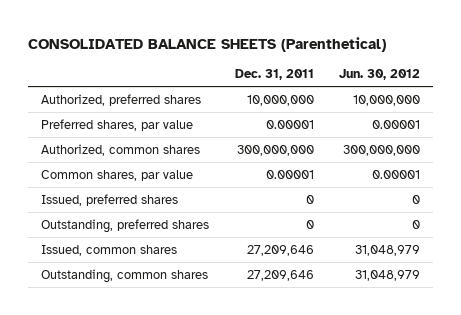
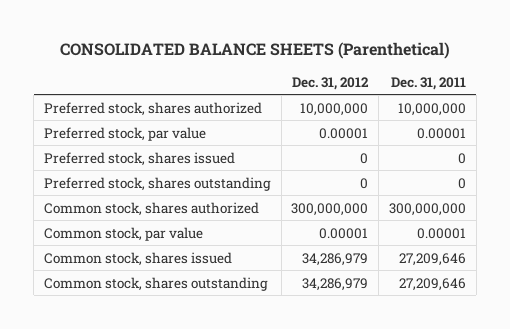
- | Dec. 31, 2011 | Jun. 30, 2012
+ | Dec. 31, 2012 | Dec. 31, 2011
- Authorized, preferred shares | 10,000,000 | 10,000,000
- Preferred shares, par value | 0.00001 | 0.00001
- Authorized, common shares | 300,000,000 | 300,000,000
- Common shares, par value | 0.00001 | 0.00001
- Issued, preferred shares | 0 | 0
- Outstanding, preferred shares | 0 | 0
- Issued, common shares | 27,209,646 | 31,048,979
- Outstanding, common shares | 27,209,646 | 31,048,979
+ Preferred stock, shares authorized | 10,000,000 | 10,000,000
+ Preferred stock, par value | 0.00001 | 0.00001
+ Preferred stock, shares issued | 0 | 0
+ Preferred stock, shares outstanding | 0 | 0
+ Common stock, shares authorized | 300,000,000 | 300,000,000
+ Common stock, par value | 0.00001 | 0.00001
+ Common stock, shares issued | 34,286,979 | 27,209,646
+ Common stock, shares outstanding | 34,286,979 | 27,209,646

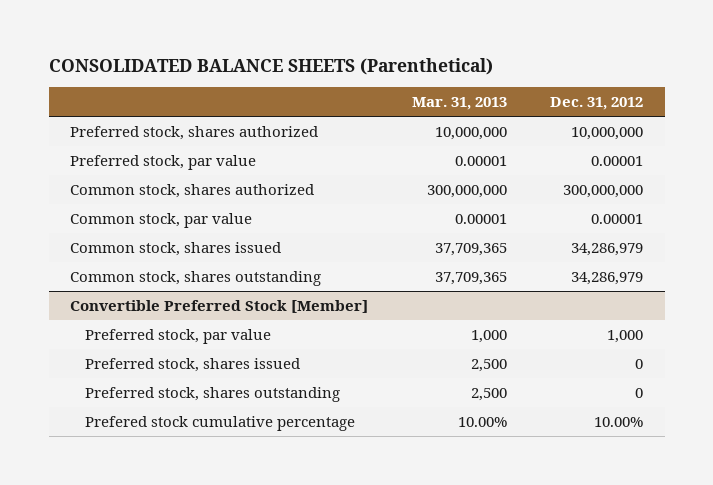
- | Dec. 31, 2012 | Dec. 31, 2011
+ | Mar. 31, 2013 | Dec. 31, 2012
- Preferred stock, shares issued | 0 | 0
- Preferred stock, shares outstanding | 0 | 0
+ Convertible Preferred Stock [Member]
+ Preferred stock, par value | 1,000 | 1,000
+ Preferred stock, shares issued | 2,500 | 0
+ Preferred stock, shares outstanding | 2,500 | 0
+ Prefered stock cumulative percentage | 10.00% | 10.00%

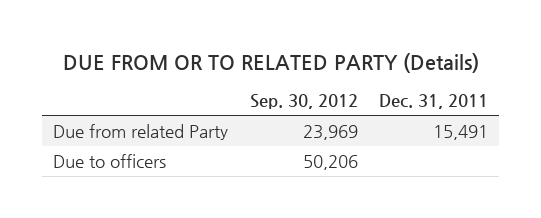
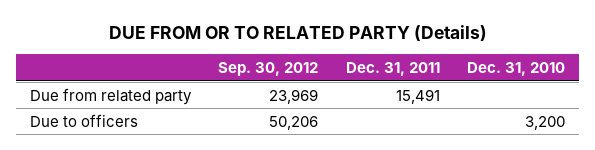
- | Sep. 30, 2012 | Dec. 31, 2011
+ | Sep. 30, 2012 | Dec. 31, 2011 | Dec. 31, 2010
- Due from related Party | 23,969 | 15,491
+ Due from related party | 23,969 | 15,491 |

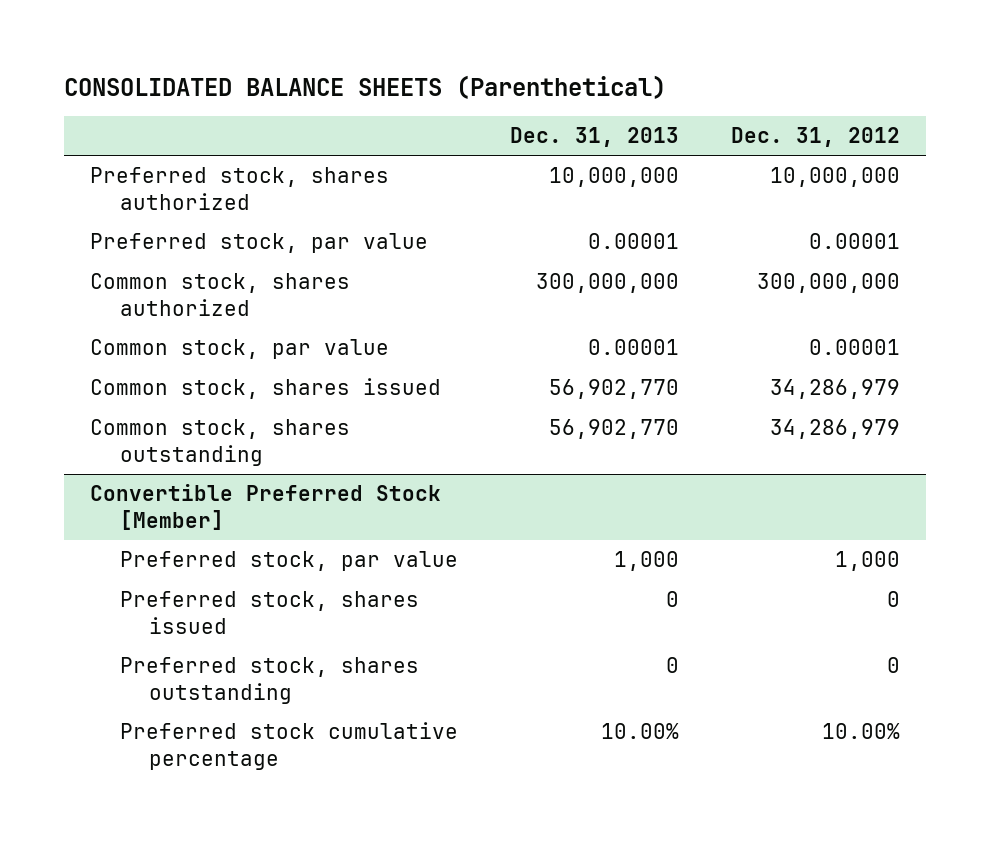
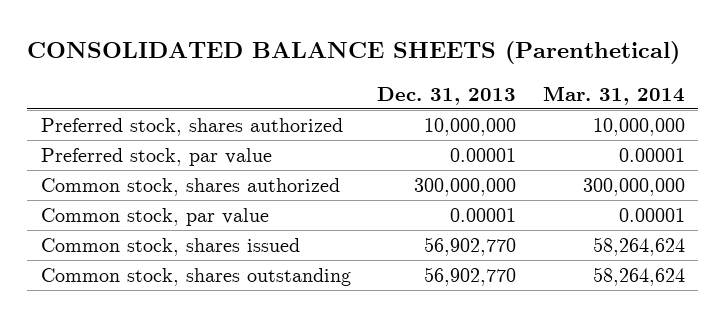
- | Dec. 31, 2013 | Dec. 31, 2012
+ | Dec. 31, 2013 | Mar. 31, 2014
- Convertible Preferred Stock [Member]
- Preferred stock, par value | 1,000 | 1,000
- Preferred stock, shares issued | 0 | 0
- Preferred stock, shares outstanding | 0 | 0
- Preferred stock cumulative percentage | 10.00% | 10.00%

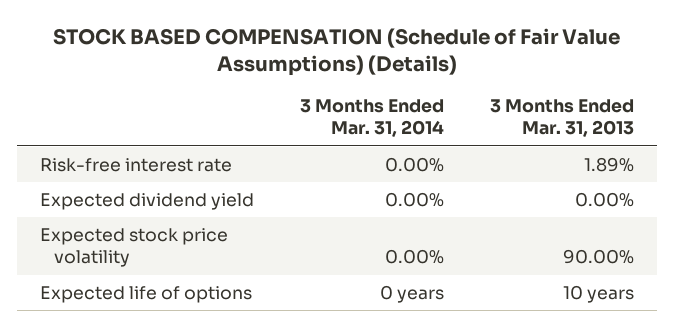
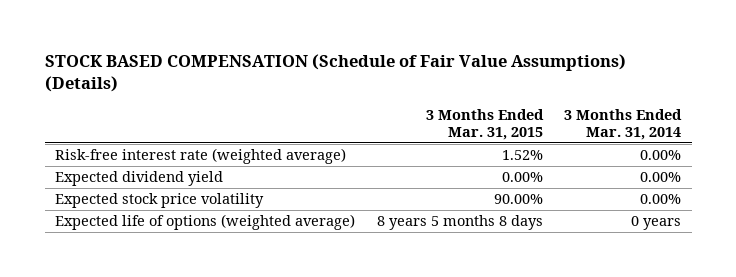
- | 3 Months Ended Mar. 31, 2014 | 3 Months Ended Mar. 31, 2013
+ | 3 Months Ended Mar. 31, 2015 | 3 Months Ended Mar. 31, 2014
- Risk-free interest rate | 0.00% | 1.89%
+ Risk-free interest rate (weighted average) | 1.52% | 0.00%
- Expected life of options | 0 years | 10 years
+ Expected life of options (weighted average) | 8 years 5 months 8 days | 0 years

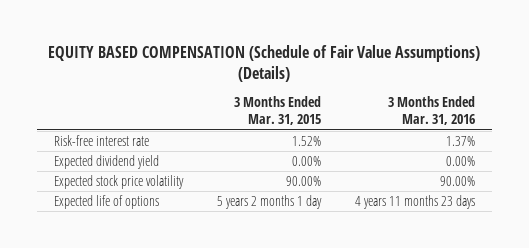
- STOCK BASED COMPENSATION (Schedule of Fair Value Assumptions) (Details)
+ EQUITY BASED COMPENSATION (Schedule of Fair Value Assumptions) (Details)
- | 3 Months Ended Mar. 31, 2015 | 3 Months Ended Mar. 31, 2014
+ | 3 Months Ended Mar. 31, 2015 | 3 Months Ended Mar. 31, 2016
- Risk-free interest rate (weighted average) | 1.52% | 0.00%
+ Risk-free interest rate | 1.52% | 1.37%
- Expected life of options (weighted average) | 8 years 5 months 8 days | 0 years
+ Expected life of options | 5 years 2 months 1 day | 4 years 11 months 23 days

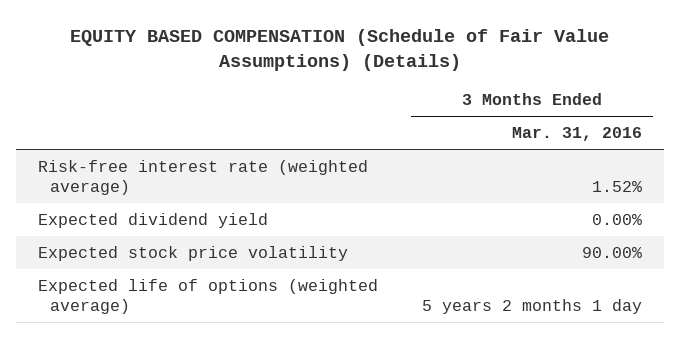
- | 3 Months Ended Mar. 31, 2015 | 3 Months Ended Mar. 31, 2016
+ | 3 Months Ended Mar. 31, 2016
- Risk-free interest rate | 1.52% | 1.37%
+ Risk-free interest rate (weighted average) | 1.52%
- Expected life of options | 5 years 2 months 1 day | 4 years 11 months 23 days
+ Expected life of options (weighted average) | 5 years 2 months 1 day

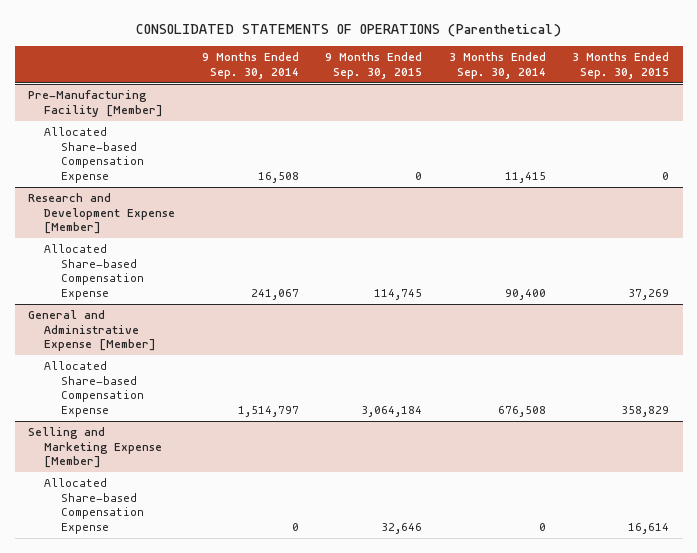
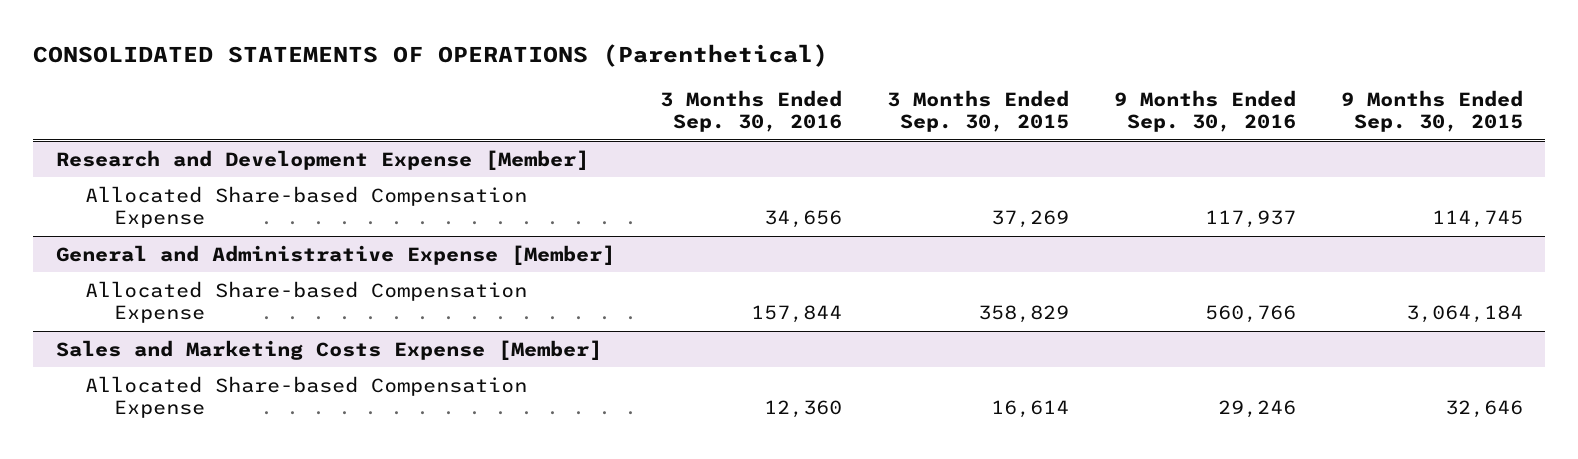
- | 9 Months Ended Sep. 30, 2014 | 9 Months Ended Sep. 30, 2015 | 3 Months Ended Sep. 30, 2014 | 3 Months Ended Sep. 30, 2015
+ | 3 Months Ended Sep. 30, 2016 | 3 Months Ended Sep. 30, 2015 | 9 Months Ended Sep. 30, 2016 | 9 Months Ended Sep. 30, 2015
- Pre-Manufacturing Facility [Member]
- Allocated Share-based Compensation Expense | 16,508 | 0 | 11,415 | 0
- Selling and Marketing Expense [Member]
+ Sales and Marketing Costs Expense [Member]

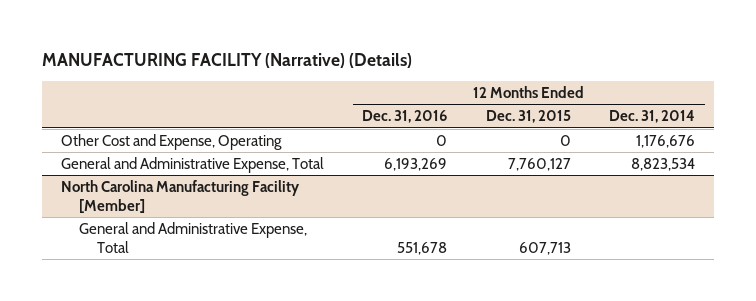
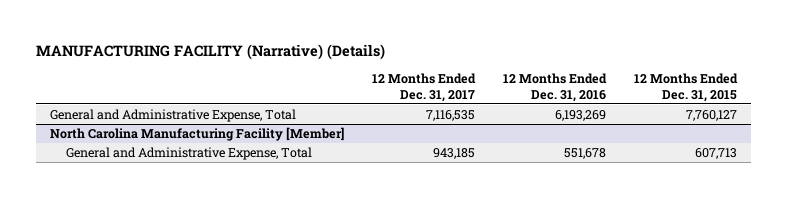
- | 12 Months Ended Dec. 31, 2016 | 12 Months Ended Dec. 31, 2015 | 12 Months Ended Dec. 31, 2014
+ | 12 Months Ended Dec. 31, 2017 | 12 Months Ended Dec. 31, 2016 | 12 Months Ended Dec. 31, 2015
- Other Cost and Expense, Operating | 0 | 0 | 1,176,676

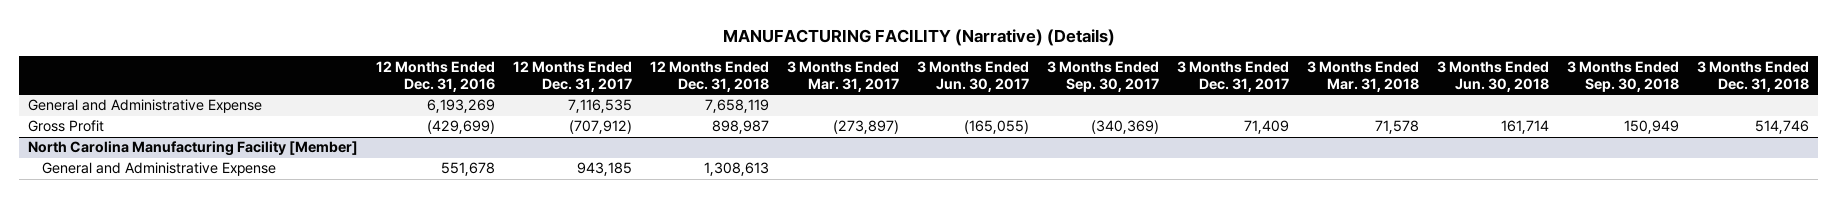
- | 12 Months Ended Dec. 31, 2017 | 12 Months Ended Dec. 31, 2016 | 12 Months Ended Dec. 31, 2015
+ | 12 Months Ended Dec. 31, 2016 | 12 Months Ended Dec. 31, 2017 | 12 Months Ended Dec. 31, 2018 | 3 Months Ended Mar. 31, 2017 | 3 Months Ended Jun. 30, 2017 | 3 Months Ended Sep. 30, 2017 | 3 Months Ended Dec. 31, 2017 | 3 Months Ended Mar. 31, 2018 | 3 Months Ended Jun. 30, 2018 | 3 Months Ended Sep. 30, 2018 | 3 Months Ended Dec. 31, 2018
- General and Administrative Expense, Total | 7,116,535 | 6,193,269 | 7,760,127
+ General and Administrative Expense | 6,193,269 | 7,116,535 | 7,658,119 | | | | | | | |
+ Gross Profit | (429,699) | (707,912) | 898,987 | (273,897) | (165,055) | (340,369) | 71,409 | 71,578 | 161,714 | 150,949 | 514,746
@ North Carolina Manufacturing Facility [Member]
- General and Administrative Expense, Total | 943,185 | 551,678 | 607,713
+ General and Administrative Expense | 551,678 | 943,185 | 1,308,613 | | | | | | | |

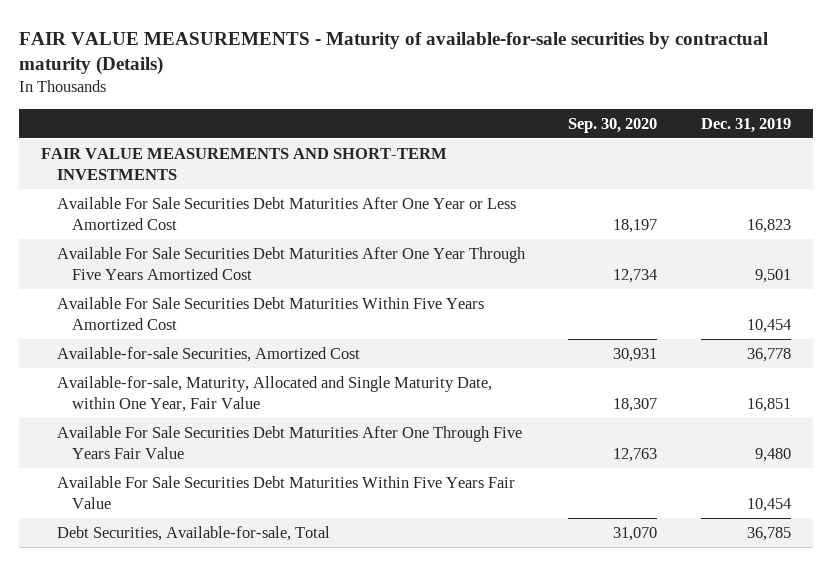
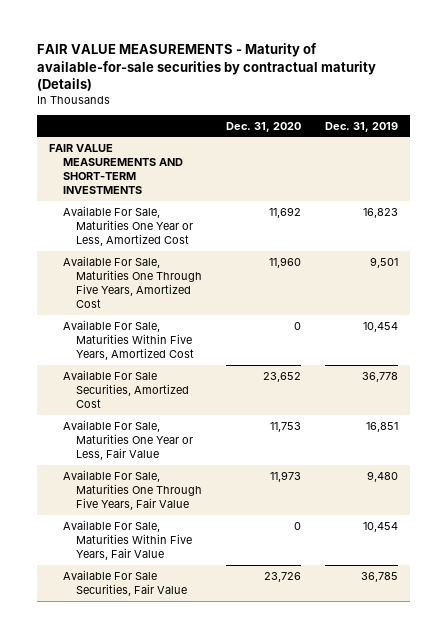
- | Sep. 30, 2020 | Dec. 31, 2019
+ | Dec. 31, 2020 | Dec. 31, 2019
- Available For Sale Securities Debt Maturities After One Year or Less Amortized Cost | 18,197 | 16,823
- Available For Sale Securities Debt Maturities After One Year Through Five Years Amortized Cost | 12,734 | 9,501
- Available For Sale Securities Debt Maturities Within Five Years Amortized Cost | | 10,454
- Available-for-sale Securities, Amortized Cost | 30,931 | 36,778
- Available-for-sale, Maturity, Allocated and Single Maturity Date, within One Year, Fair Value | 18,307 | 16,851
- Available For Sale Securities Debt Maturities After One Through Five Years Fair Value | 12,763 | 9,480
- Available For Sale Securities Debt Maturities Within Five Years Fair Value | | 10,454
- Debt Securities, Available-for-sale, Total | 31,070 | 36,785
+ Available For Sale, Maturities One Year or Less, Amortized Cost | 11,692 | 16,823
+ Available For Sale, Maturities One Through Five Years, Amortized Cost | 11,960 | 9,501
+ Available For Sale, Maturities Within Five Years, Amortized Cost | 0 | 10,454
+ Available For Sale Securities, Amortized Cost | 23,652 | 36,778
+ Available For Sale, Maturities One Year or Less, Fair Value | 11,753 | 16,851
+ Available For Sale, Maturities One Through Five Years, Fair Value | 11,973 | 9,480
+ Available For Sale, Maturities Within Five Years, Fair Value | 0 | 10,454
+ Available For Sale Securities, Fair Value | 23,726 | 36,785

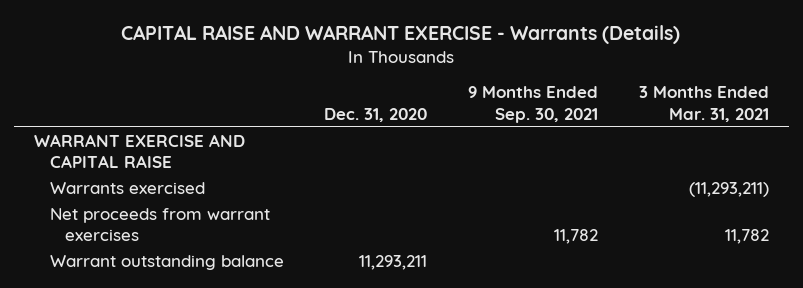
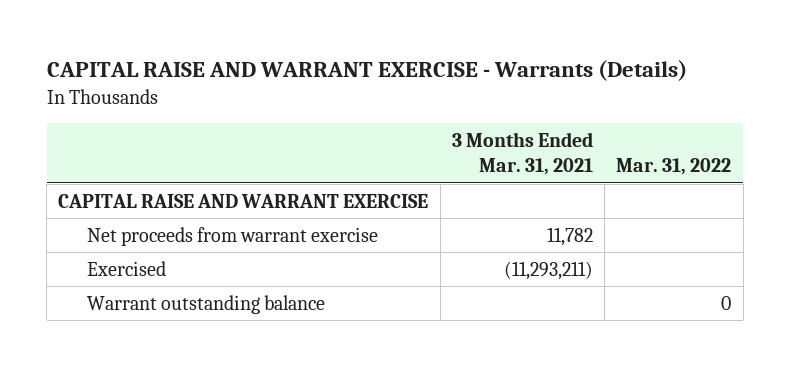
- | Dec. 31, 2020 | 9 Months Ended Sep. 30, 2021 | 3 Months Ended Mar. 31, 2021
+ | 3 Months Ended Mar. 31, 2021 | Mar. 31, 2022
- WARRANT EXERCISE AND CAPITAL RAISE
- Warrants exercised | | | (11,293,211)
- Net proceeds from warrant exercises | | 11,782 | 11,782
+ CAPITAL RAISE AND WARRANT EXERCISE
+ Net proceeds from warrant exercise | 11,782 |
+ Exercised | (11,293,211) |

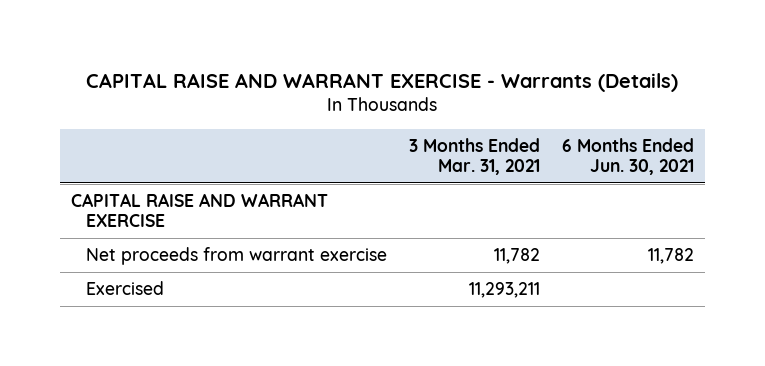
- | 3 Months Ended Mar. 31, 2021 | Mar. 31, 2022
+ | 3 Months Ended Mar. 31, 2021 | 6 Months Ended Jun. 30, 2021
- Exercised | (11,293,211) |
- Warrant outstanding balance | | 0
+ Exercised | 11,293,211 |

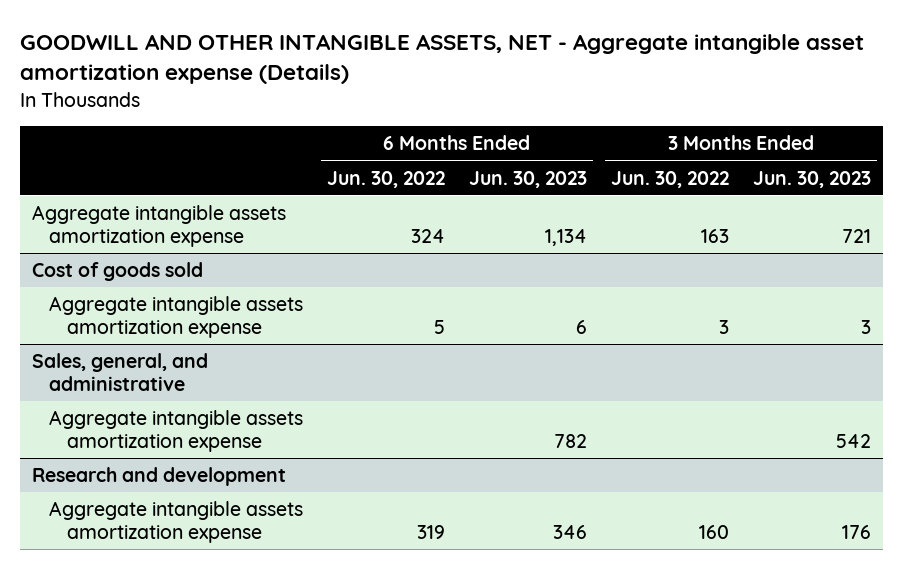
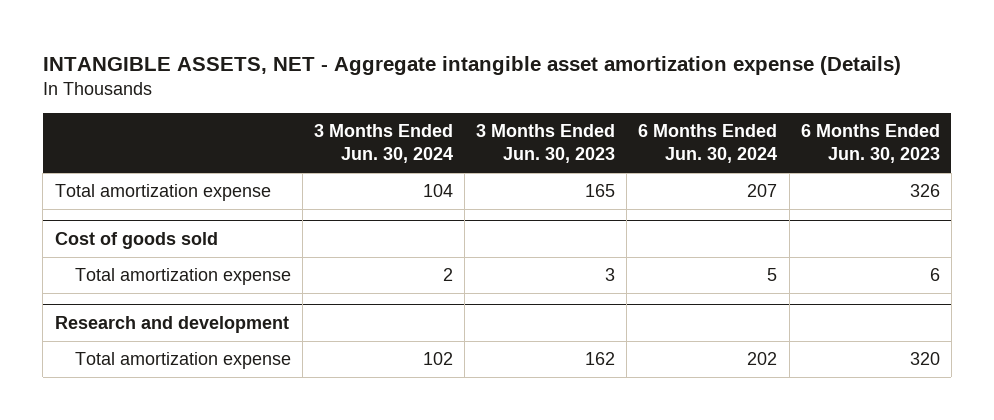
- GOODWILL AND OTHER INTANGIBLE ASSETS, NET - Aggregate intangible asset amortization expense (Details)
+ INTANGIBLE ASSETS, NET - Aggregate intangible asset amortization expense (Details)
- | 6 Months Ended Jun. 30, 2022 | 6 Months Ended Jun. 30, 2023 | 3 Months Ended Jun. 30, 2022 | 3 Months Ended Jun. 30, 2023
+ | 3 Months Ended Jun. 30, 2024 | 3 Months Ended Jun. 30, 2023 | 6 Months Ended Jun. 30, 2024 | 6 Months Ended Jun. 30, 2023
- Aggregate intangible assets amortization expense | 324 | 1,134 | 163 | 721
+ Total amortization expense | 104 | 165 | 207 | 326
@ Cost of goods sold
- Aggregate intangible assets amortization expense | 5 | 6 | 3 | 3
- Sales, general, and administrative
- Aggregate intangible assets amortization expense | | 782 | | 542
@ Cost of goods sold
+ Total amortization expense | 2 | 3 | 5 | 6
@ Research and development
- Aggregate intangible assets amortization expense | 319 | 346 | 160 | 176
+ Total amortization expense | 102 | 162 | 202 | 320

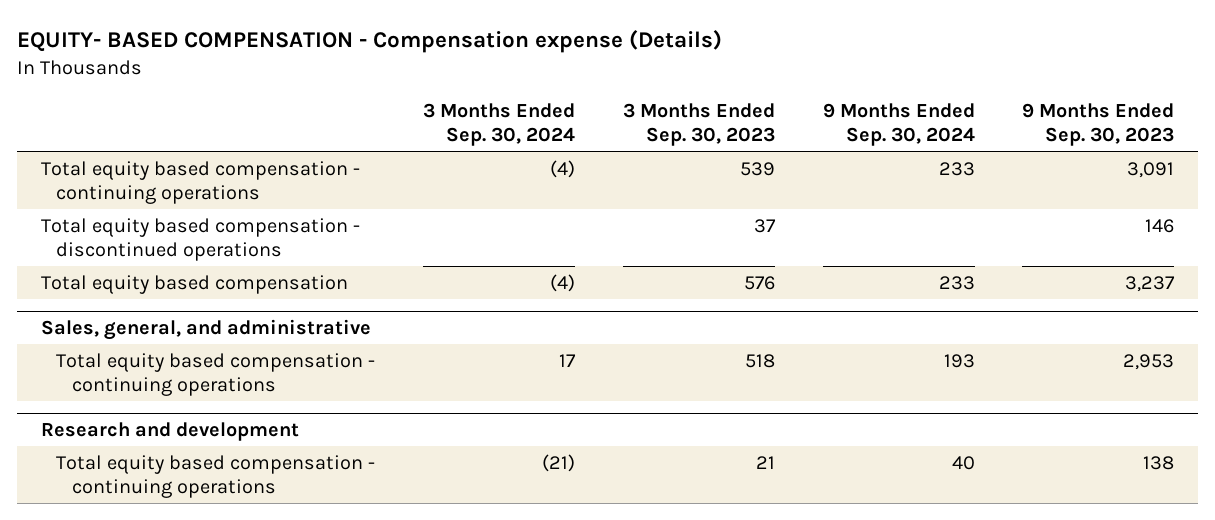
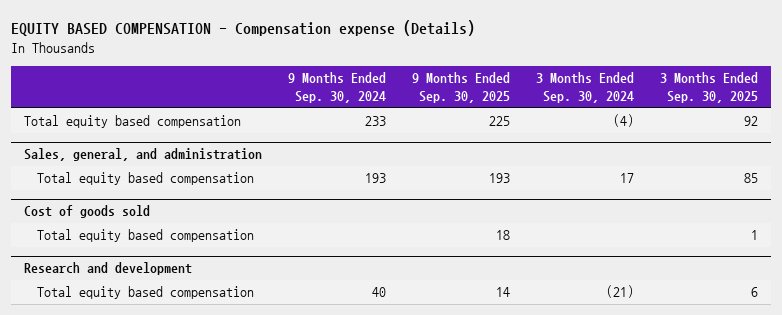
- EQUITY- BASED COMPENSATION - Compensation expense (Details)
+ EQUITY BASED COMPENSATION - Compensation expense (Details)
- | 3 Months Ended Sep. 30, 2024 | 3 Months Ended Sep. 30, 2023 | 9 Months Ended Sep. 30, 2024 | 9 Months Ended Sep. 30, 2023
+ | 9 Months Ended Sep. 30, 2024 | 9 Months Ended Sep. 30, 2025 | 3 Months Ended Sep. 30, 2024 | 3 Months Ended Sep. 30, 2025
- Total equity based compensation - continuing operations | (4) | 539 | 233 | 3,091
- Total equity based compensation - discontinued operations | | 37 | | 146
- Sales, general, and administrative
- Total equity based compensation - continuing operations | 17 | 518 | 193 | 2,953
+ Sales, general, and administration
+ Total equity based compensation | 193 | 193 | 17 | 85
+ Cost of goods sold
+ Total equity based compensation | | 18 | | 1
@ Research and development
- Total equity based compensation - continuing operations | (21) | 21 | 40 | 138
+ Total equity based compensation | 40 | 14 | (21) | 6

